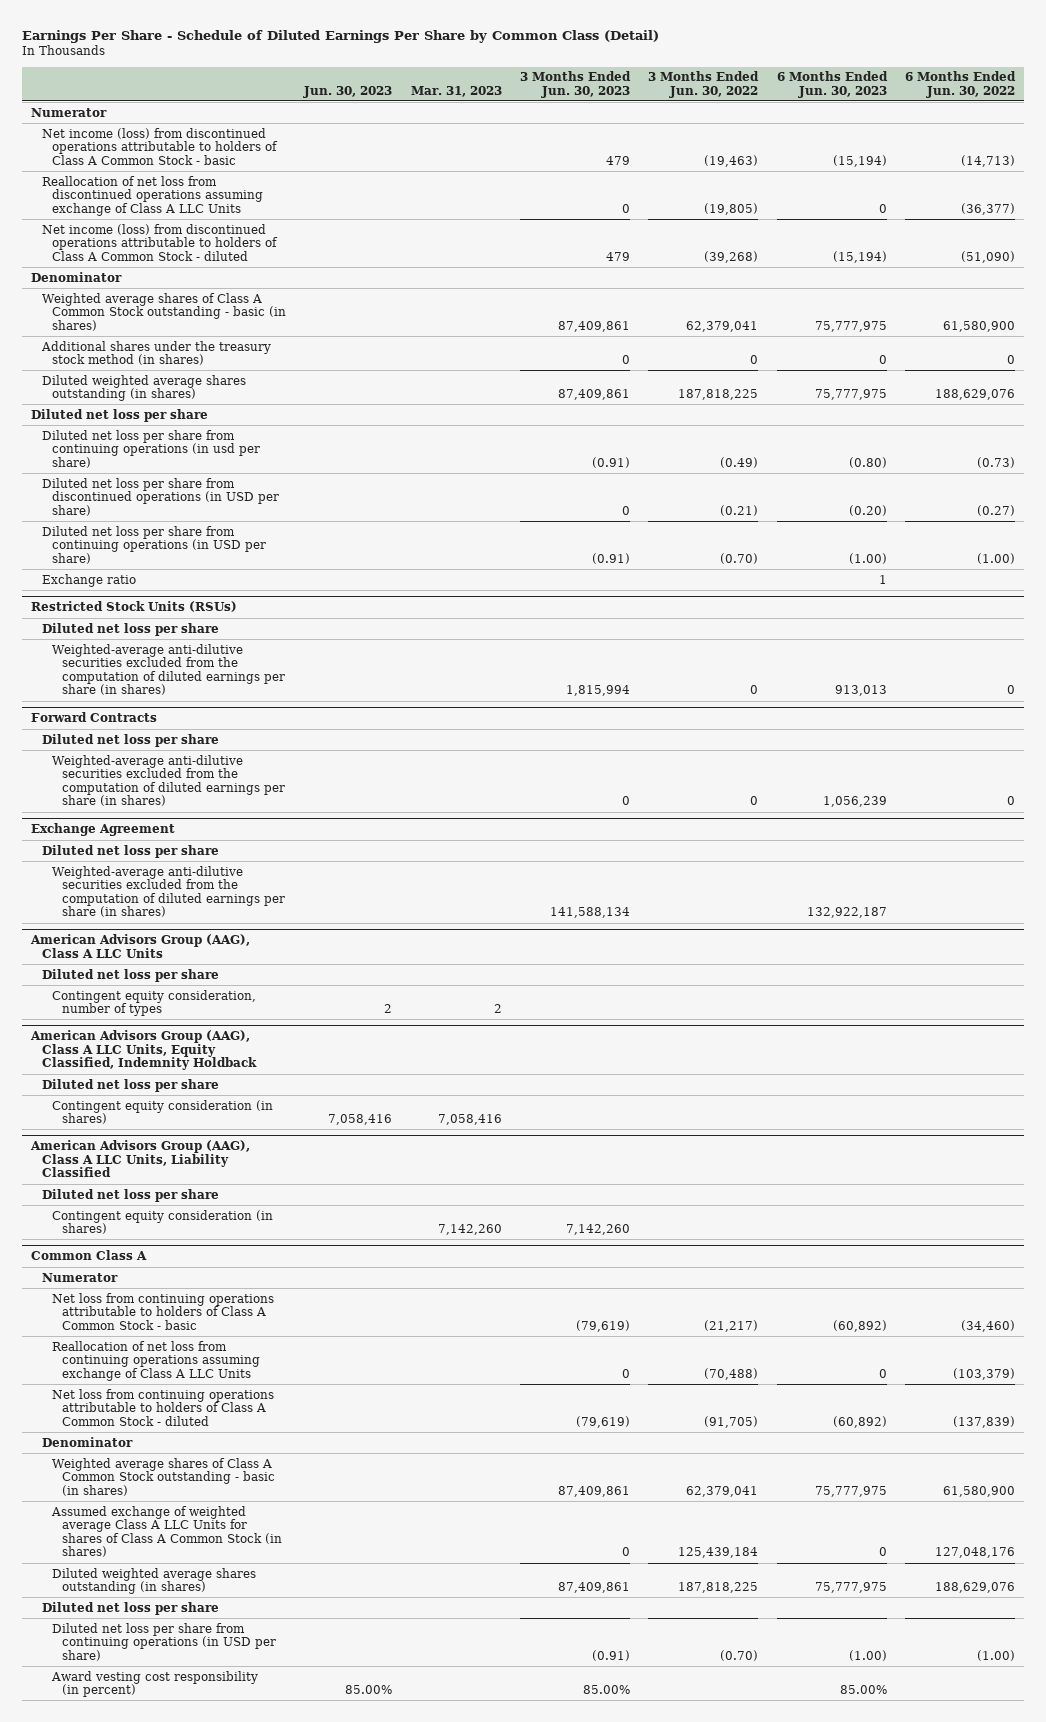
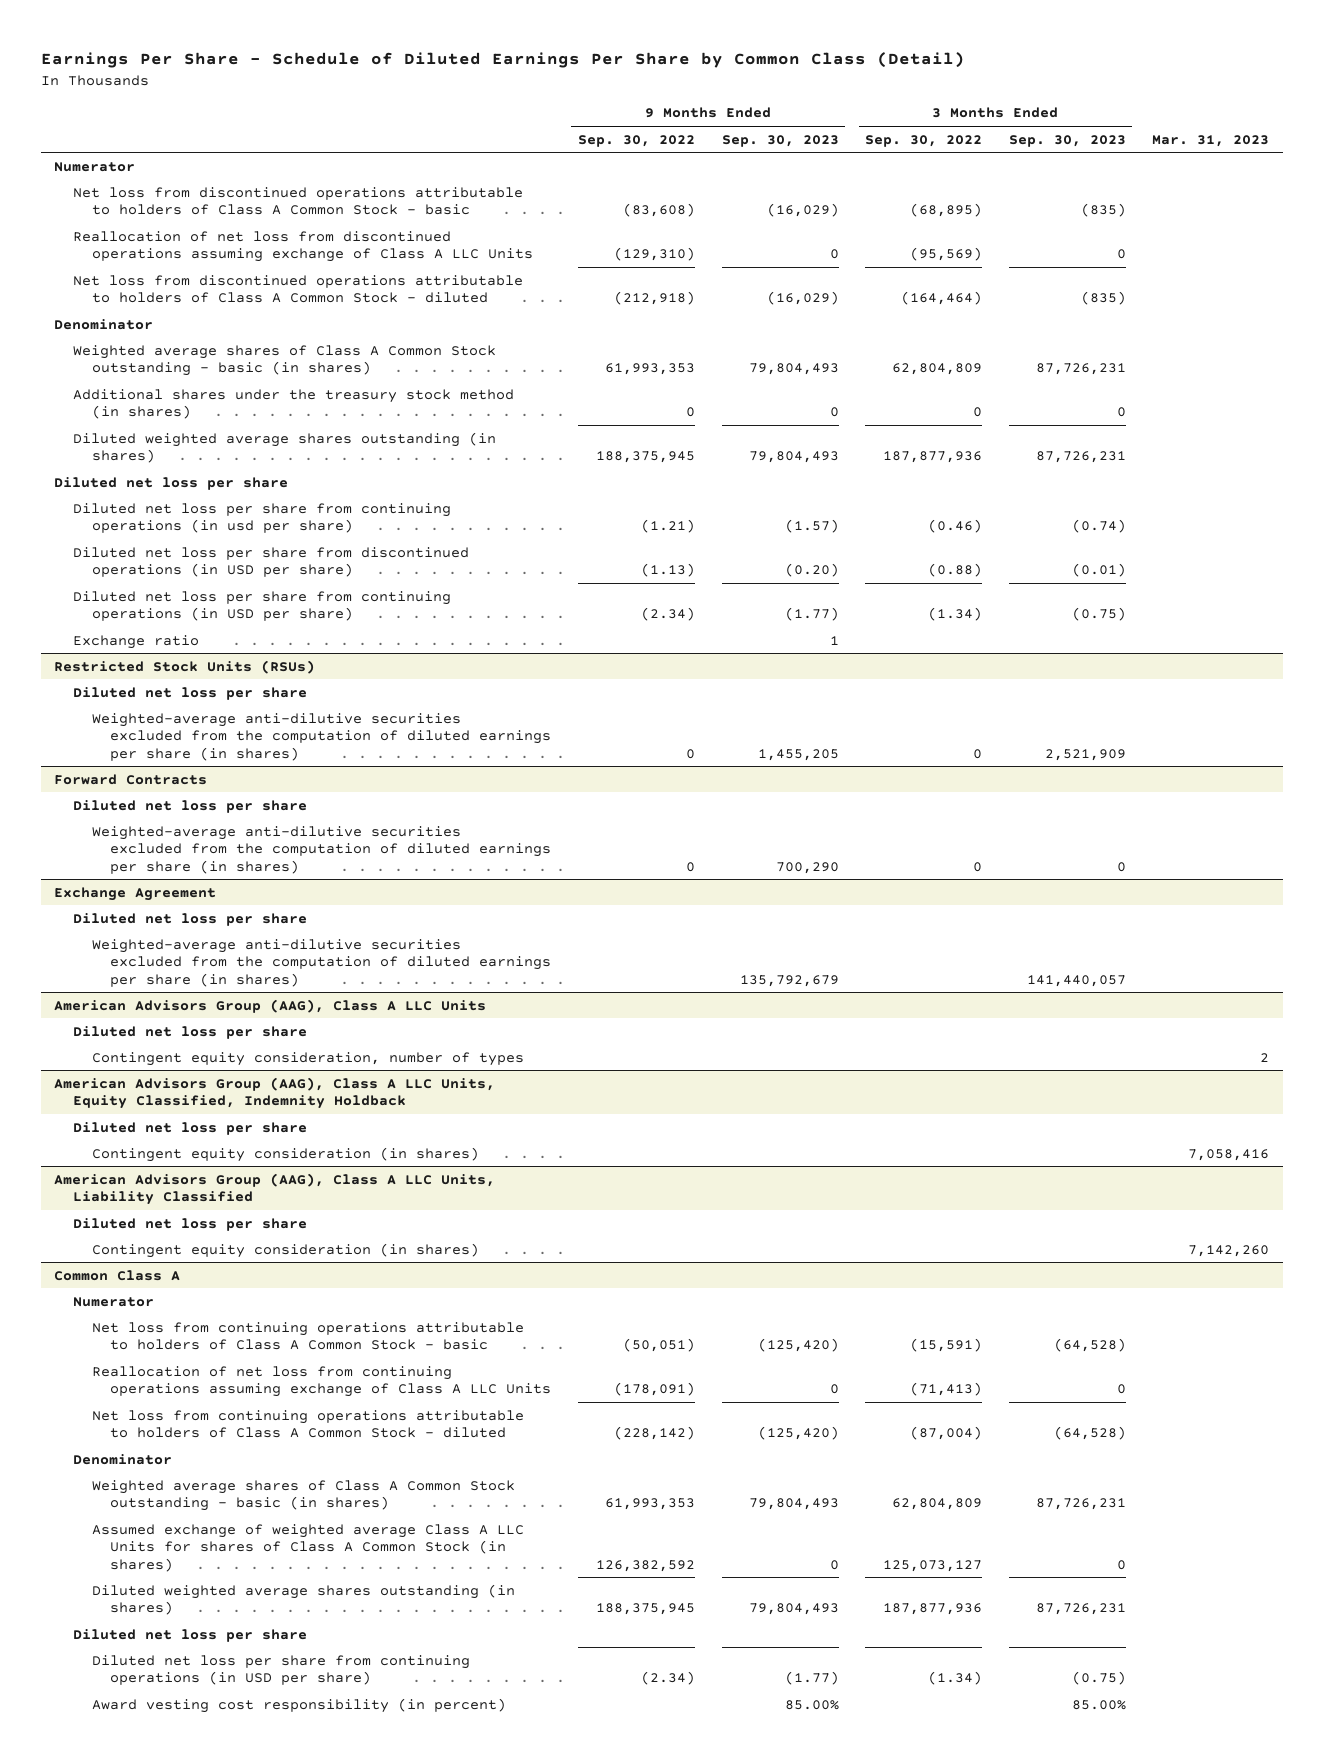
- | Jun. 30, 2023 | Mar. 31, 2023 | 3 Months Ended Jun. 30, 2023 | 3 Months Ended Jun. 30, 2022 | 6 Months Ended Jun. 30, 2023 | 6 Months Ended Jun. 30, 2022
+ | 9 Months Ended Sep. 30, 2022 | 9 Months Ended Sep. 30, 2023 | 3 Months Ended Sep. 30, 2022 | 3 Months Ended Sep. 30, 2023 | Mar. 31, 2023
- Net income (loss) from discontinued operations attributable to holders of Class A Common Stock - basic | | | 479 | (19,463) | (15,194) | (14,713)
+ Net loss from discontinued operations attributable to holders of Class A Common Stock - basic | (83,608) | (16,029) | (68,895) | (835) |
- Net income (loss) from discontinued operations attributable to holders of Class A Common Stock - diluted | | | 479 | (39,268) | (15,194) | (51,090)
+ Net loss from discontinued operations attributable to holders of Class A Common Stock - diluted | (212,918) | (16,029) | (164,464) | (835) |

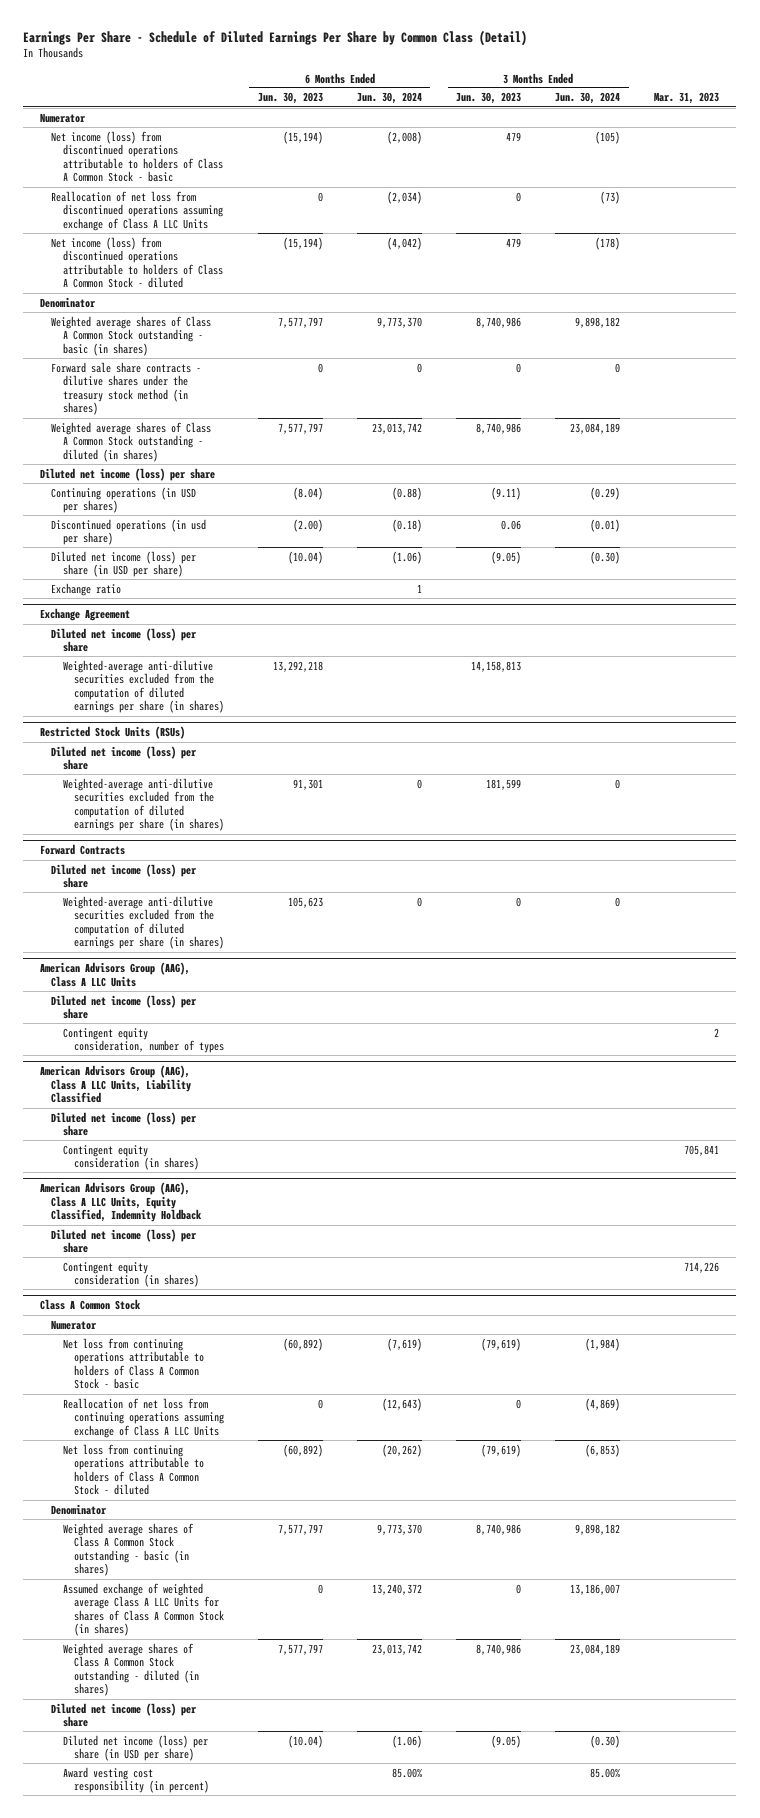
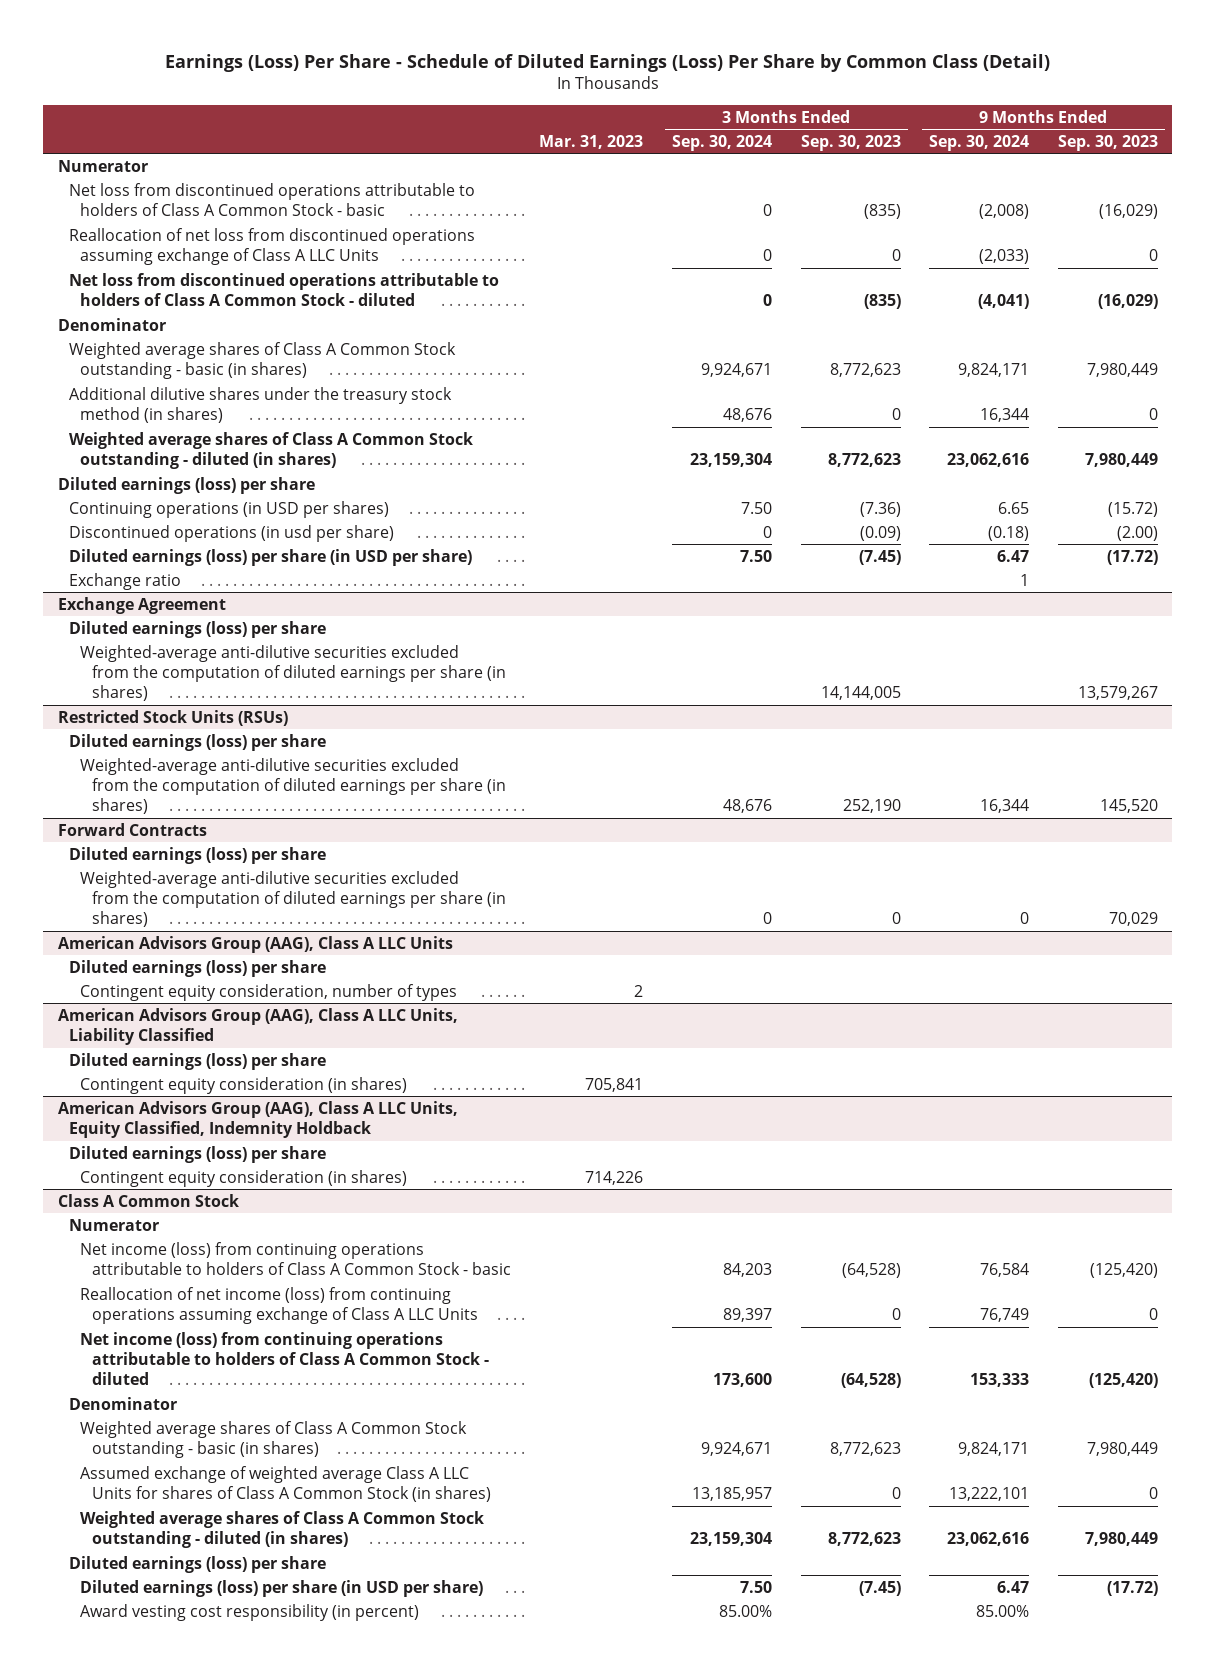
- Earnings Per Share - Schedule of Diluted Earnings Per Share by Common Class (Detail)
+ Earnings (Loss) Per Share - Schedule of Diluted Earnings (Loss) Per Share by Common Class (Detail)
- | 6 Months Ended Jun. 30, 2023 | 6 Months Ended Jun. 30, 2024 | 3 Months Ended Jun. 30, 2023 | 3 Months Ended Jun. 30, 2024 | Mar. 31, 2023
+ | Mar. 31, 2023 | 3 Months Ended Sep. 30, 2024 | 3 Months Ended Sep. 30, 2023 | 9 Months Ended Sep. 30, 2024 | 9 Months Ended Sep. 30, 2023
- Net income (loss) from discontinued operations attributable to holders of Class A Common Stock - basic | (15,194) | (2,008) | 479 | (105) |
+ Net loss from discontinued operations attributable to holders of Class A Common Stock - basic | | 0 | (835) | (2,008) | (16,029)
- Net income (loss) from discontinued operations attributable to holders of Class A Common Stock - diluted | (15,194) | (4,042) | 479 | (178) |
+ Net loss from discontinued operations attributable to holders of Class A Common Stock - diluted | | 0 | (835) | (4,041) | (16,029)
- Forward sale share contracts - dilutive shares under the treasury stock method (in shares) | 0 | 0 | 0 | 0 |
+ Additional dilutive shares under the treasury stock method (in shares) | | 48,676 | 0 | 16,344 | 0
- Diluted net income (loss) per share
+ Diluted earnings (loss) per share
- Diluted net income (loss) per share (in USD per share) | (10.04) | (1.06) | (9.05) | (0.30) |
+ Diluted earnings (loss) per share (in USD per share) | | 7.50 | (7.45) | 6.47 | (17.72)
@ Exchange Agreement
- Diluted net income (loss) per share
+ Diluted earnings (loss) per share
@ Restricted Stock Units (RSUs)
- Diluted net income (loss) per share
+ Diluted earnings (loss) per share
@ Forward Contracts
- Diluted net income (loss) per share
+ Diluted earnings (loss) per share
@ American Advisors Group (AAG), Class A LLC Units
- Diluted net income (loss) per share
+ Diluted earnings (loss) per share
@ American Advisors Group (AAG), Class A LLC Units, Liability Classified
- Diluted net income (loss) per share
+ Diluted earnings (loss) per share
@ American Advisors Group (AAG), Class A LLC Units, Equity Classified, Indemnity Holdback
- Diluted net income (loss) per share
+ Diluted earnings (loss) per share
@ Class A Common Stock
- Net loss from continuing operations attributable to holders of Class A Common Stock - basic | (60,892) | (7,619) | (79,619) | (1,984) |
- Reallocation of net loss from continuing operations assuming exchange of Class A LLC Units | 0 | (12,643) | 0 | (4,869) |
- Net loss from continuing operations attributable to holders of Class A Common Stock - diluted | (60,892) | (20,262) | (79,619) | (6,853) |
+ Net income (loss) from continuing operations attributable to holders of Class A Common Stock - basic | | 84,203 | (64,528) | 76,584 | (125,420)
+ Reallocation of net income (loss) from continuing operations assuming exchange of Class A LLC Units | | 89,397 | 0 | 76,749 | 0
+ Net income (loss) from continuing operations attributable to holders of Class A Common Stock - diluted | | 173,600 | (64,528) | 153,333 | (125,420)
- Diluted net income (loss) per share
- Diluted net income (loss) per share (in USD per share) | (10.04) | (1.06) | (9.05) | (0.30) |
+ Diluted earnings (loss) per share
+ Diluted earnings (loss) per share (in USD per share) | | 7.50 | (7.45) | 6.47 | (17.72)

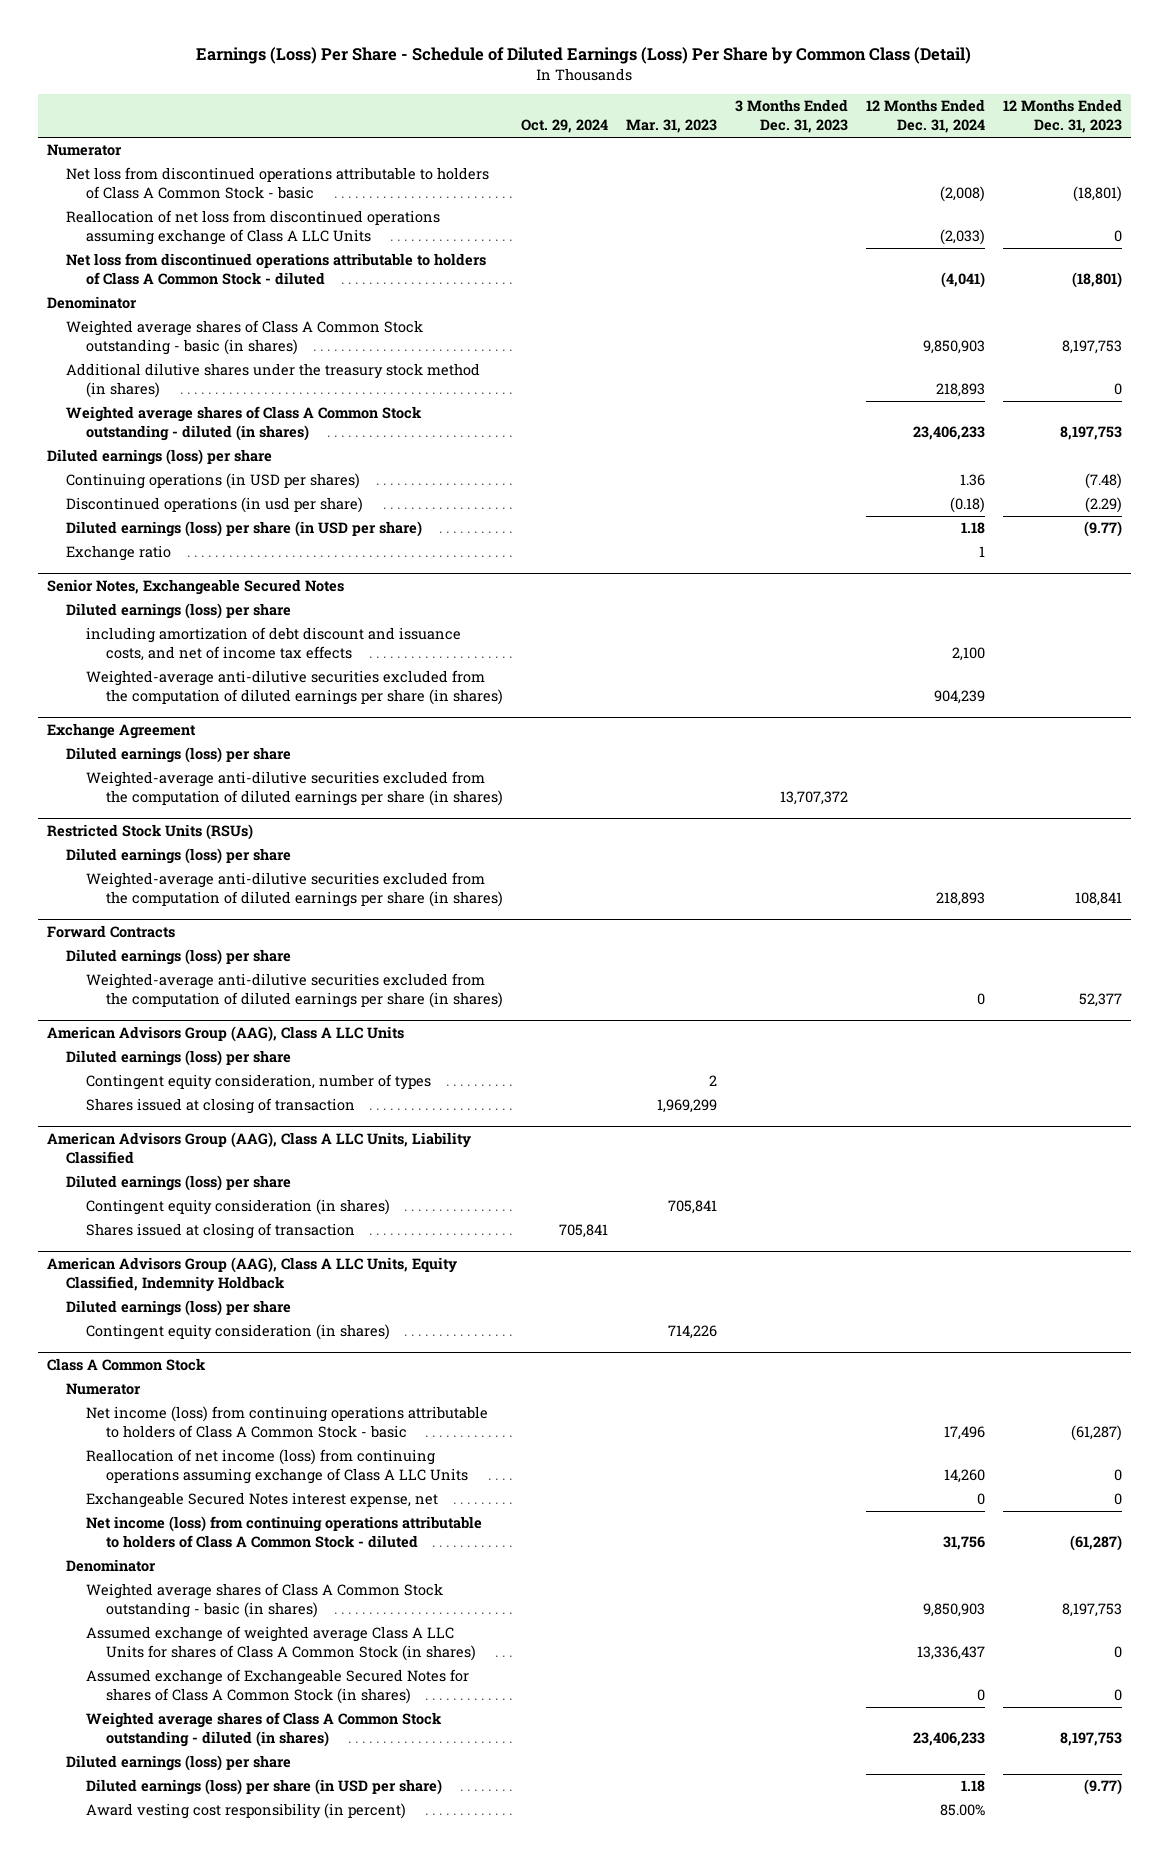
- | Mar. 31, 2023 | 3 Months Ended Sep. 30, 2024 | 3 Months Ended Sep. 30, 2023 | 9 Months Ended Sep. 30, 2024 | 9 Months Ended Sep. 30, 2023
+ | Oct. 29, 2024 | Mar. 31, 2023 | 3 Months Ended Dec. 31, 2023 | 12 Months Ended Dec. 31, 2024 | 12 Months Ended Dec. 31, 2023
+ Senior Notes, Exchangeable Secured Notes
+ Diluted earnings (loss) per share
+ including amortization of debt discount and issuance costs, and net of income tax effects | | | | 2,100 |
+ Weighted-average anti-dilutive securities excluded from the computation of diluted earnings per share (in shares) | | | | 904,239 |
@ American Advisors Group (AAG), Class A LLC Units
+ Shares issued at closing of transaction | | 1,969,299 | | |
@ American Advisors Group (AAG), Class A LLC Units, Liability Classified
+ Shares issued at closing of transaction | 705,841 | | | |
@ Class A Common Stock
+ Exchangeable Secured Notes interest expense, net | | | | 0 | 0
+ Assumed exchange of Exchangeable Secured Notes for shares of Class A Common Stock (in shares) | | | | 0 | 0

